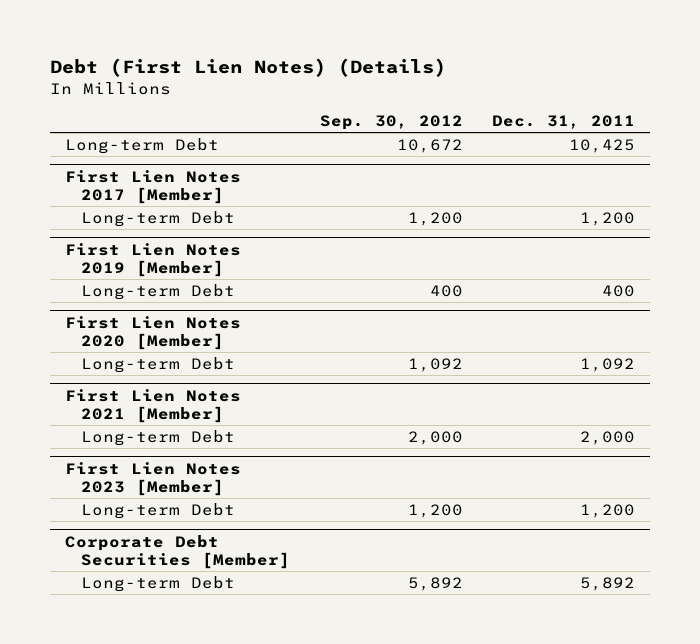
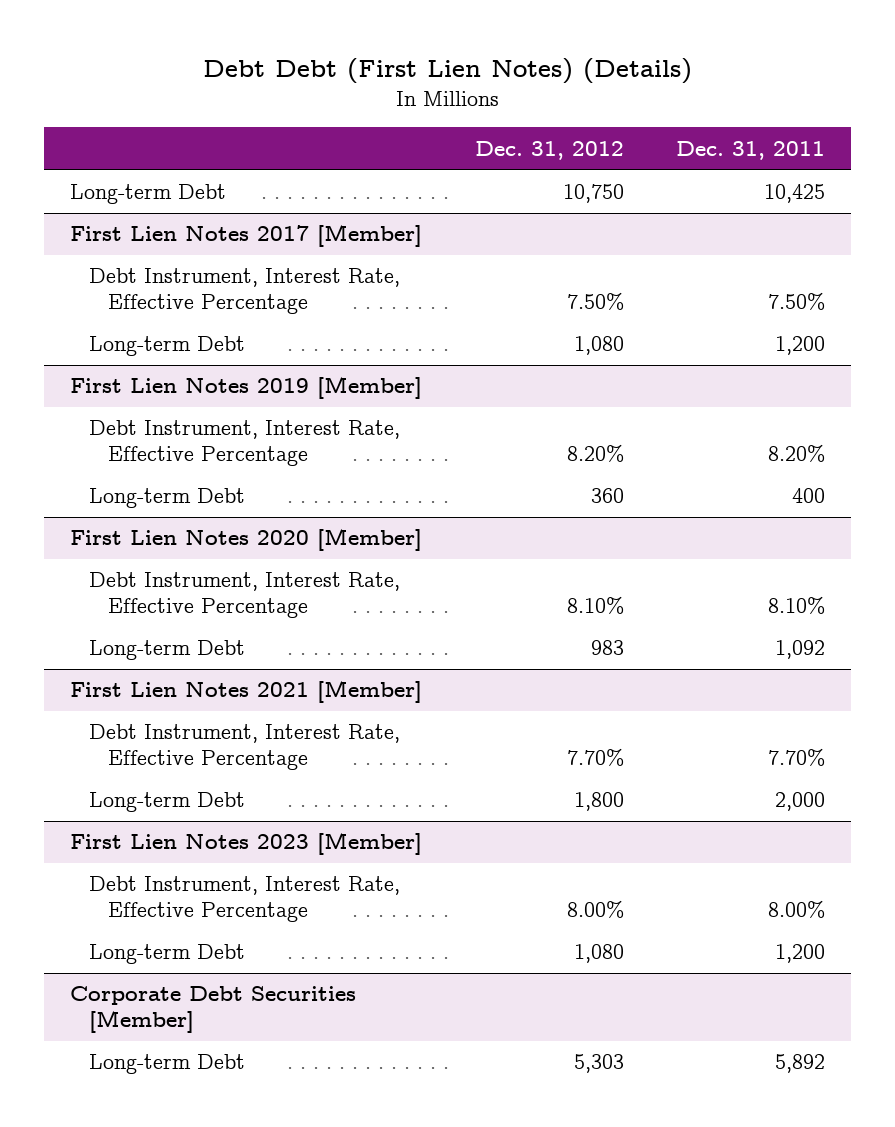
- Debt (First Lien Notes) (Details)
+ Debt Debt (First Lien Notes) (Details)
- | Sep. 30, 2012 | Dec. 31, 2011
+ | Dec. 31, 2012 | Dec. 31, 2011
@ First Lien Notes 2017 [Member]
+ Debt Instrument, Interest Rate, Effective Percentage | 7.50% | 7.50%
@ First Lien Notes 2019 [Member]
+ Debt Instrument, Interest Rate, Effective Percentage | 8.20% | 8.20%
@ First Lien Notes 2020 [Member]
+ Debt Instrument, Interest Rate, Effective Percentage | 8.10% | 8.10%
@ First Lien Notes 2021 [Member]
+ Debt Instrument, Interest Rate, Effective Percentage | 7.70% | 7.70%
@ First Lien Notes 2023 [Member]
+ Debt Instrument, Interest Rate, Effective Percentage | 8.00% | 8.00%

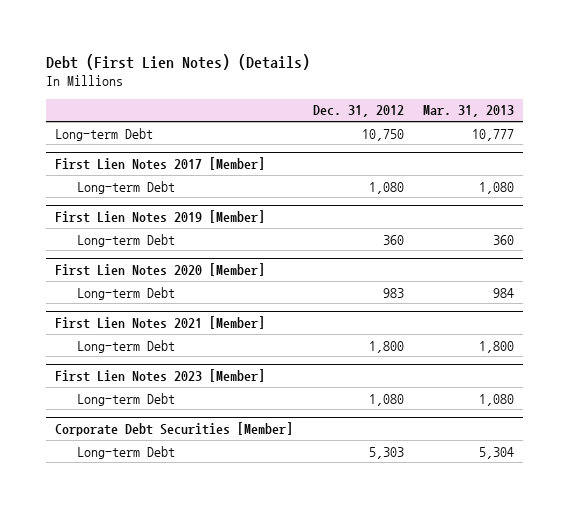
- Debt Debt (First Lien Notes) (Details)
+ Debt (First Lien Notes) (Details)
- | Dec. 31, 2012 | Dec. 31, 2011
+ | Dec. 31, 2012 | Mar. 31, 2013
@ First Lien Notes 2017 [Member]
- Debt Instrument, Interest Rate, Effective Percentage | 7.50% | 7.50%
@ First Lien Notes 2019 [Member]
- Debt Instrument, Interest Rate, Effective Percentage | 8.20% | 8.20%
@ First Lien Notes 2020 [Member]
- Debt Instrument, Interest Rate, Effective Percentage | 8.10% | 8.10%
@ First Lien Notes 2021 [Member]
- Debt Instrument, Interest Rate, Effective Percentage | 7.70% | 7.70%
@ First Lien Notes 2023 [Member]
- Debt Instrument, Interest Rate, Effective Percentage | 8.00% | 8.00%

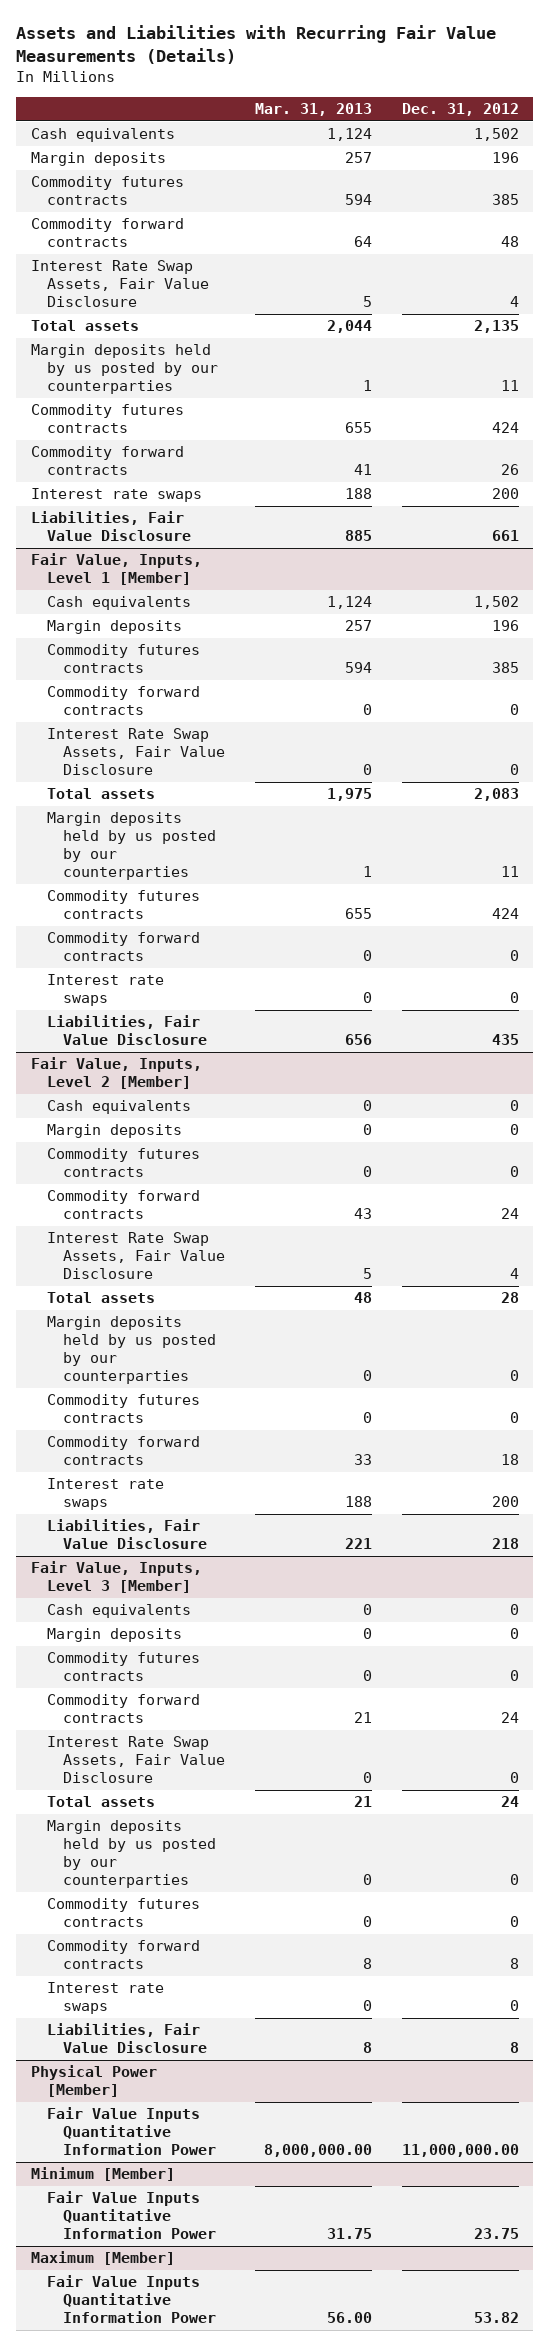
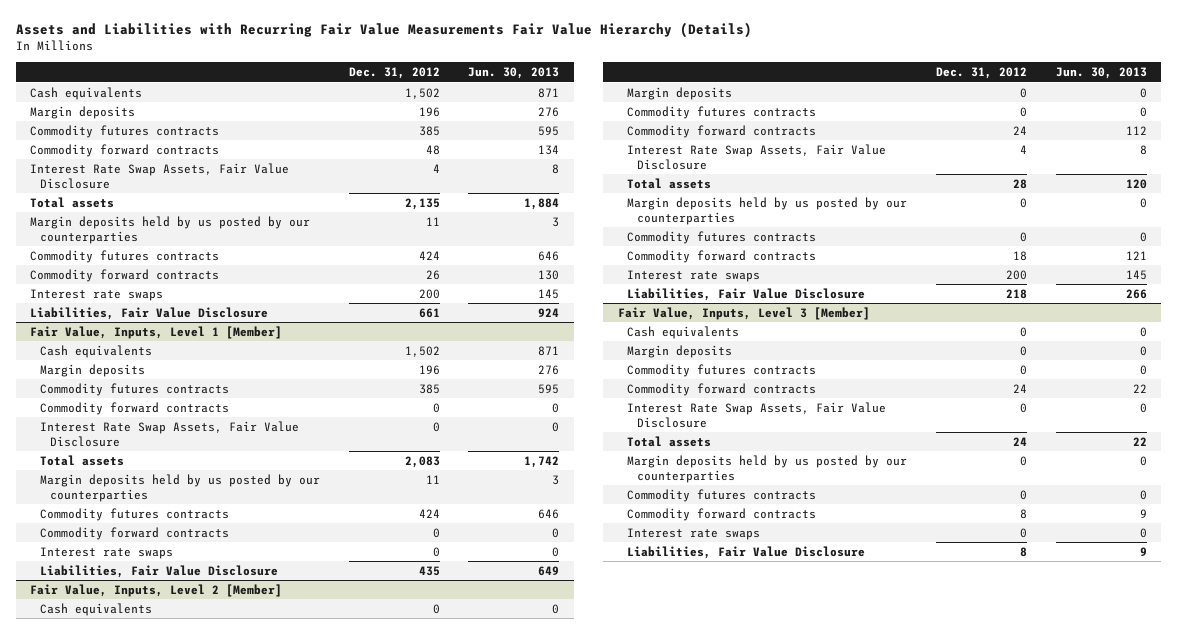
- Assets and Liabilities with Recurring Fair Value Measurements (Details)
+ Assets and Liabilities with Recurring Fair Value Measurements Fair Value Hierarchy (Details)
- | Mar. 31, 2013 | Dec. 31, 2012
+ | Dec. 31, 2012 | Jun. 30, 2013
- Physical Power [Member]
- Fair Value Inputs Quantitative Information Power | 8,000,000.00 | 11,000,000.00
- Minimum [Member]
- Fair Value Inputs Quantitative Information Power | 31.75 | 23.75
- Maximum [Member]
- Fair Value Inputs Quantitative Information Power | 56.00 | 53.82

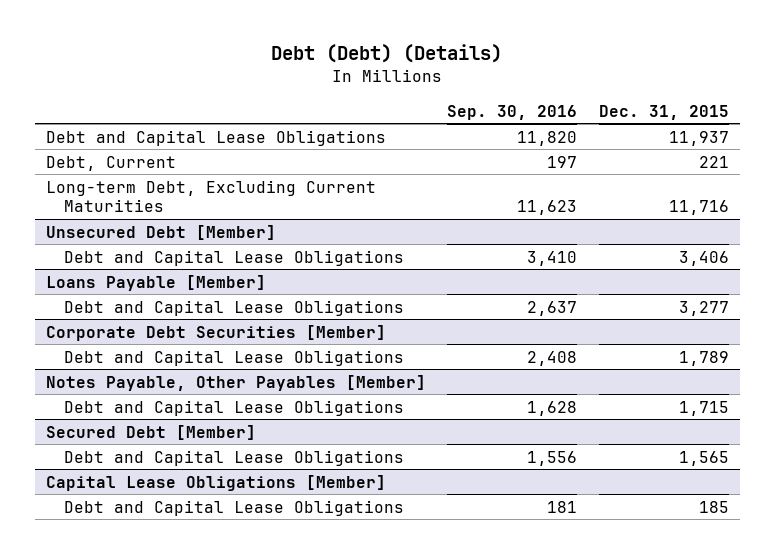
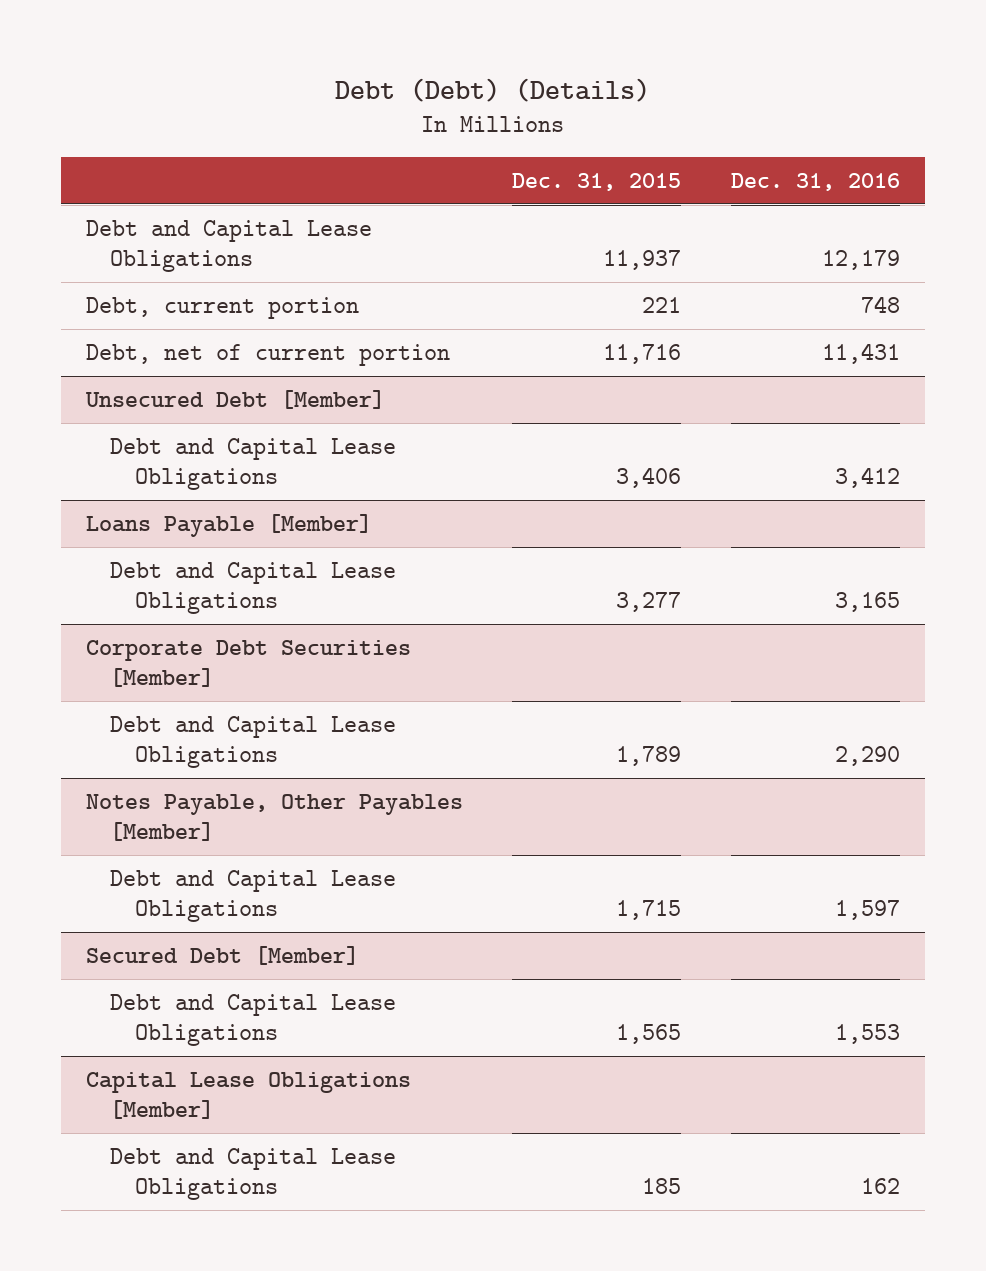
- | Sep. 30, 2016 | Dec. 31, 2015
+ | Dec. 31, 2015 | Dec. 31, 2016
- Debt, Current | 197 | 221
- Long-term Debt, Excluding Current Maturities | 11,623 | 11,716
+ Debt, current portion | 221 | 748
+ Debt, net of current portion | 11,716 | 11,431

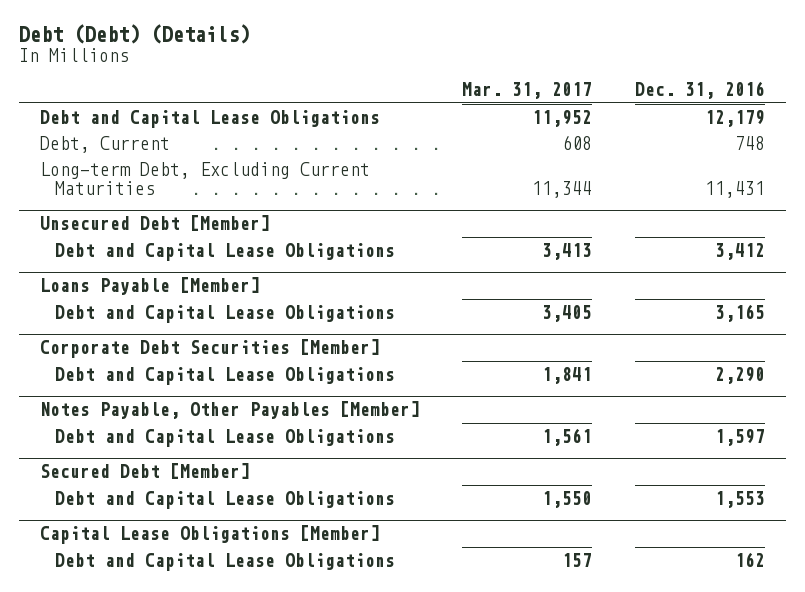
- | Dec. 31, 2015 | Dec. 31, 2016
+ | Mar. 31, 2017 | Dec. 31, 2016
- Debt, current portion | 221 | 748
- Debt, net of current portion | 11,716 | 11,431
+ Debt, Current | 608 | 748
+ Long-term Debt, Excluding Current Maturities | 11,344 | 11,431

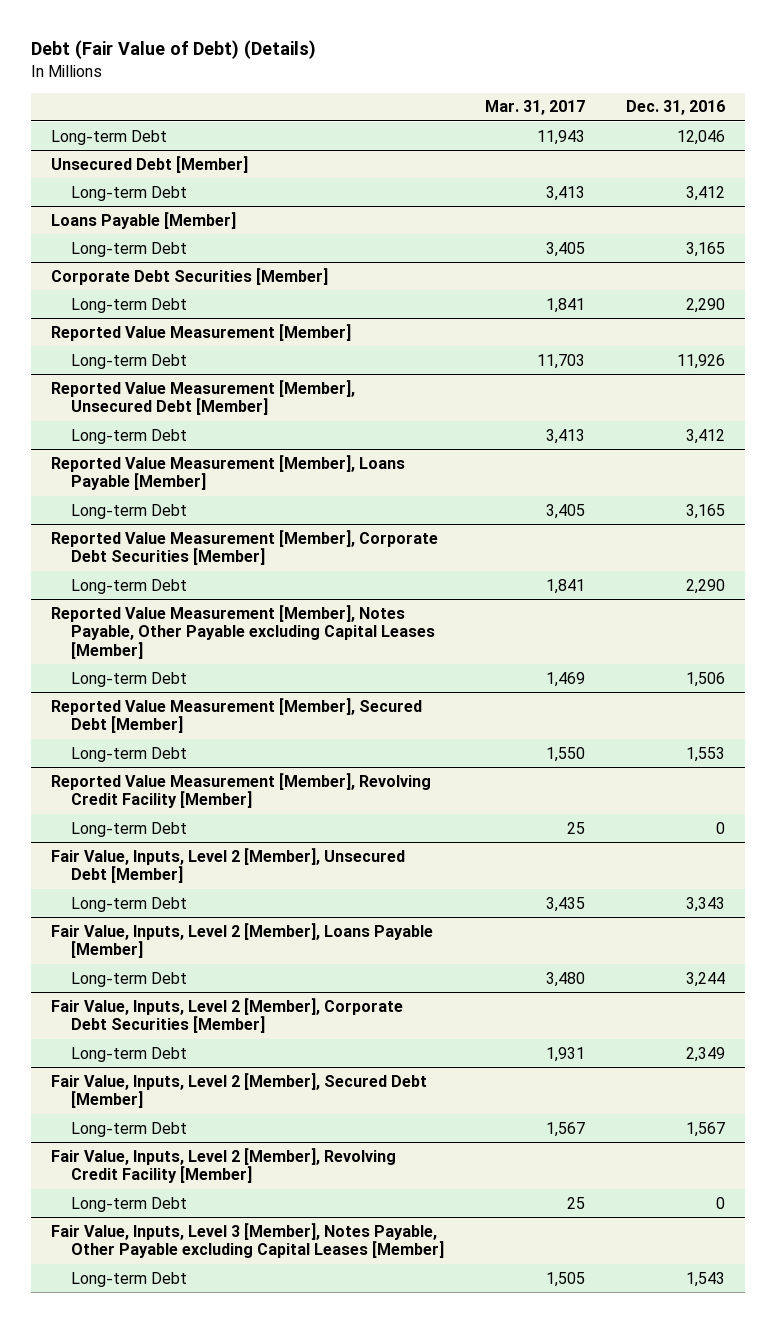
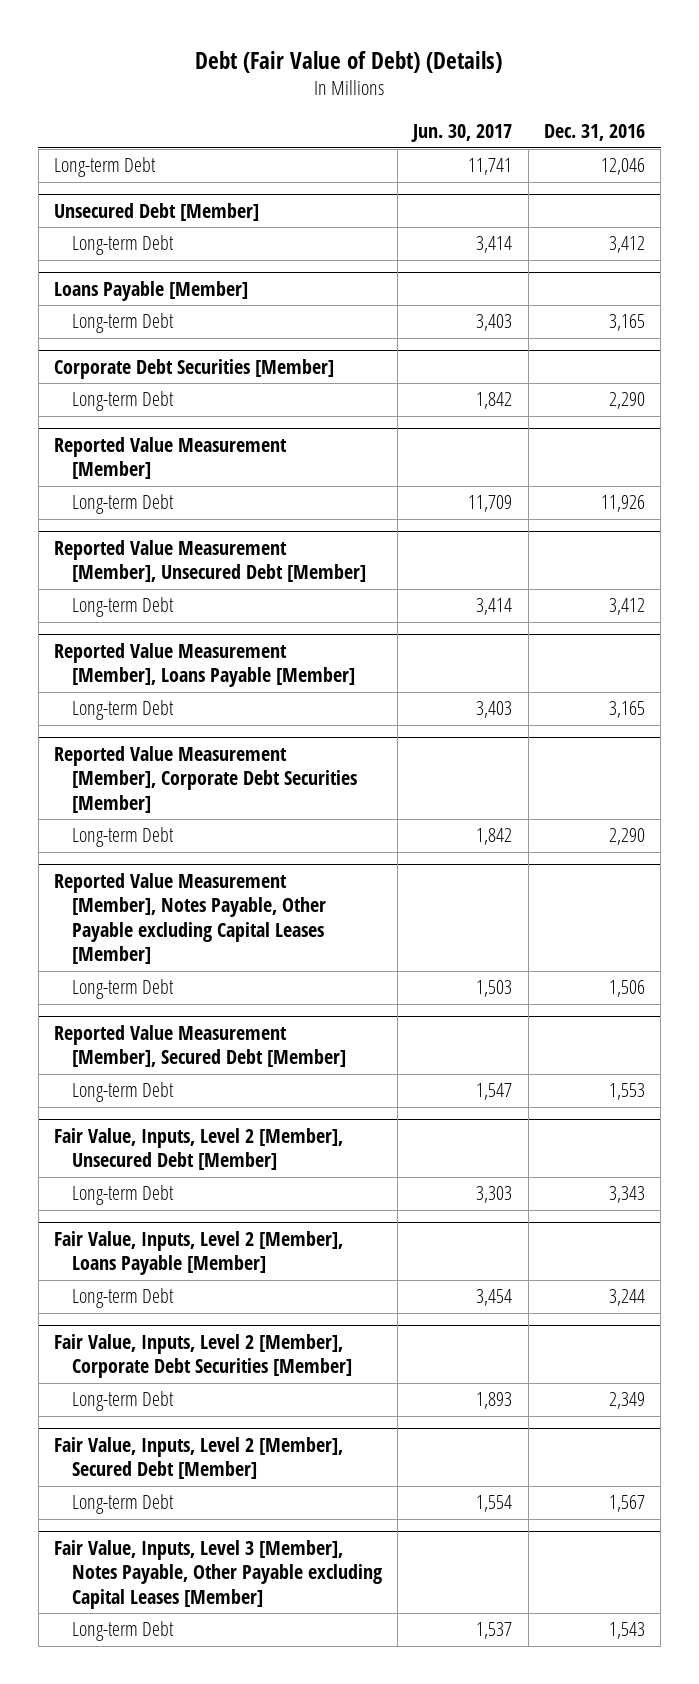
- | Mar. 31, 2017 | Dec. 31, 2016
+ | Jun. 30, 2017 | Dec. 31, 2016
- Reported Value Measurement [Member], Revolving Credit Facility [Member]
- Long-term Debt | 25 | 0
- Fair Value, Inputs, Level 2 [Member], Revolving Credit Facility [Member]
- Long-term Debt | 25 | 0

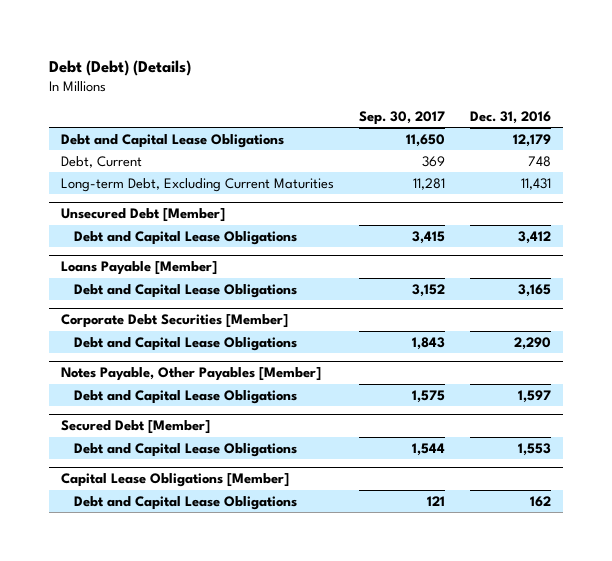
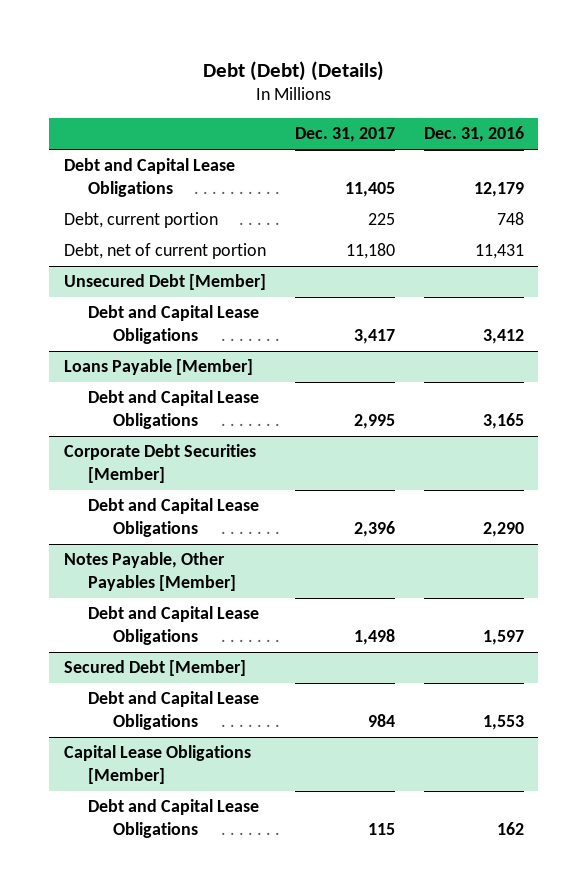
- | Sep. 30, 2017 | Dec. 31, 2016
+ | Dec. 31, 2017 | Dec. 31, 2016
- Debt, Current | 369 | 748
- Long-term Debt, Excluding Current Maturities | 11,281 | 11,431
+ Debt, current portion | 225 | 748
+ Debt, net of current portion | 11,180 | 11,431

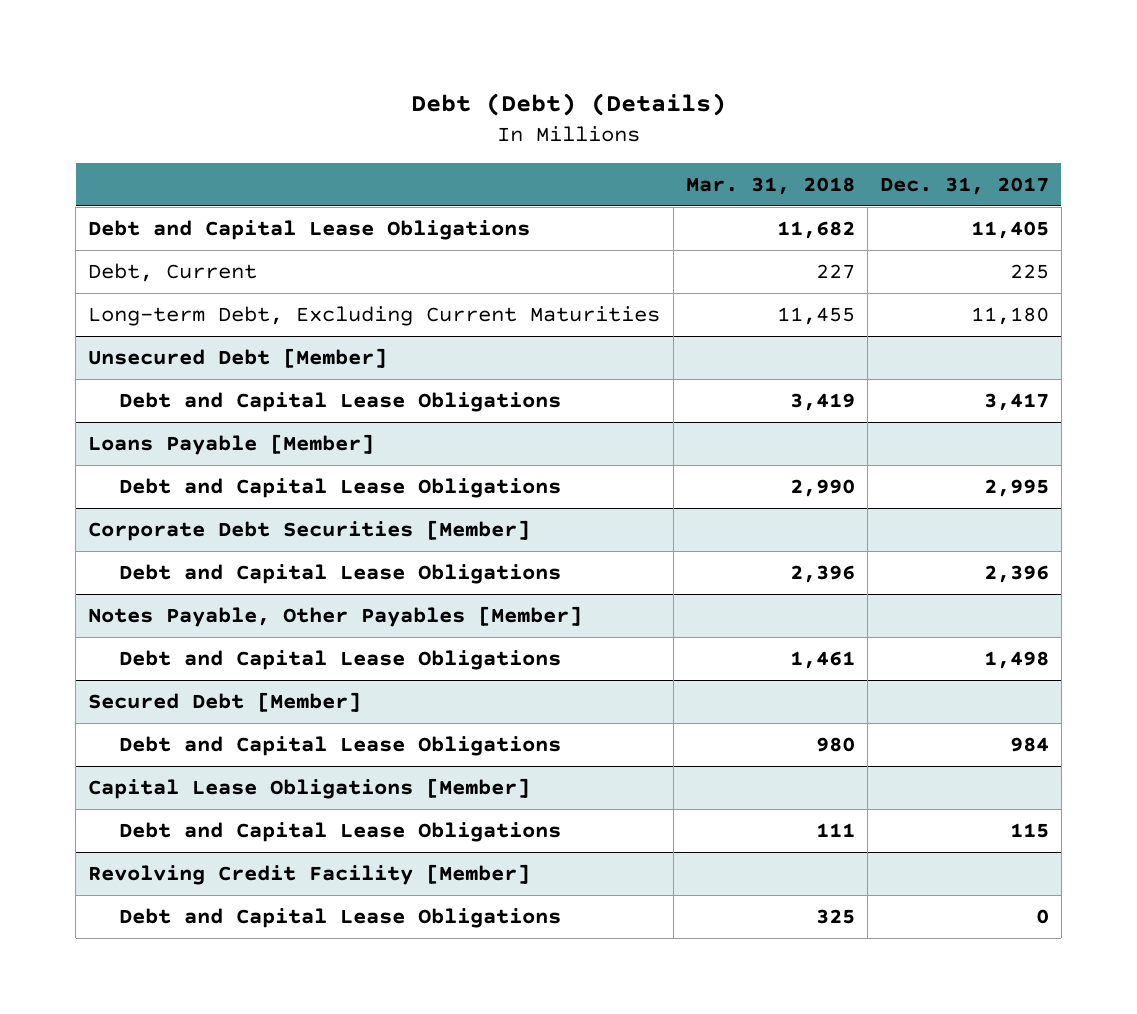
- | Dec. 31, 2017 | Dec. 31, 2016
+ | Mar. 31, 2018 | Dec. 31, 2017
- Debt, current portion | 225 | 748
- Debt, net of current portion | 11,180 | 11,431
+ Debt, Current | 227 | 225
+ Long-term Debt, Excluding Current Maturities | 11,455 | 11,180
+ Revolving Credit Facility [Member]
+ Debt and Capital Lease Obligations | 325 | 0

